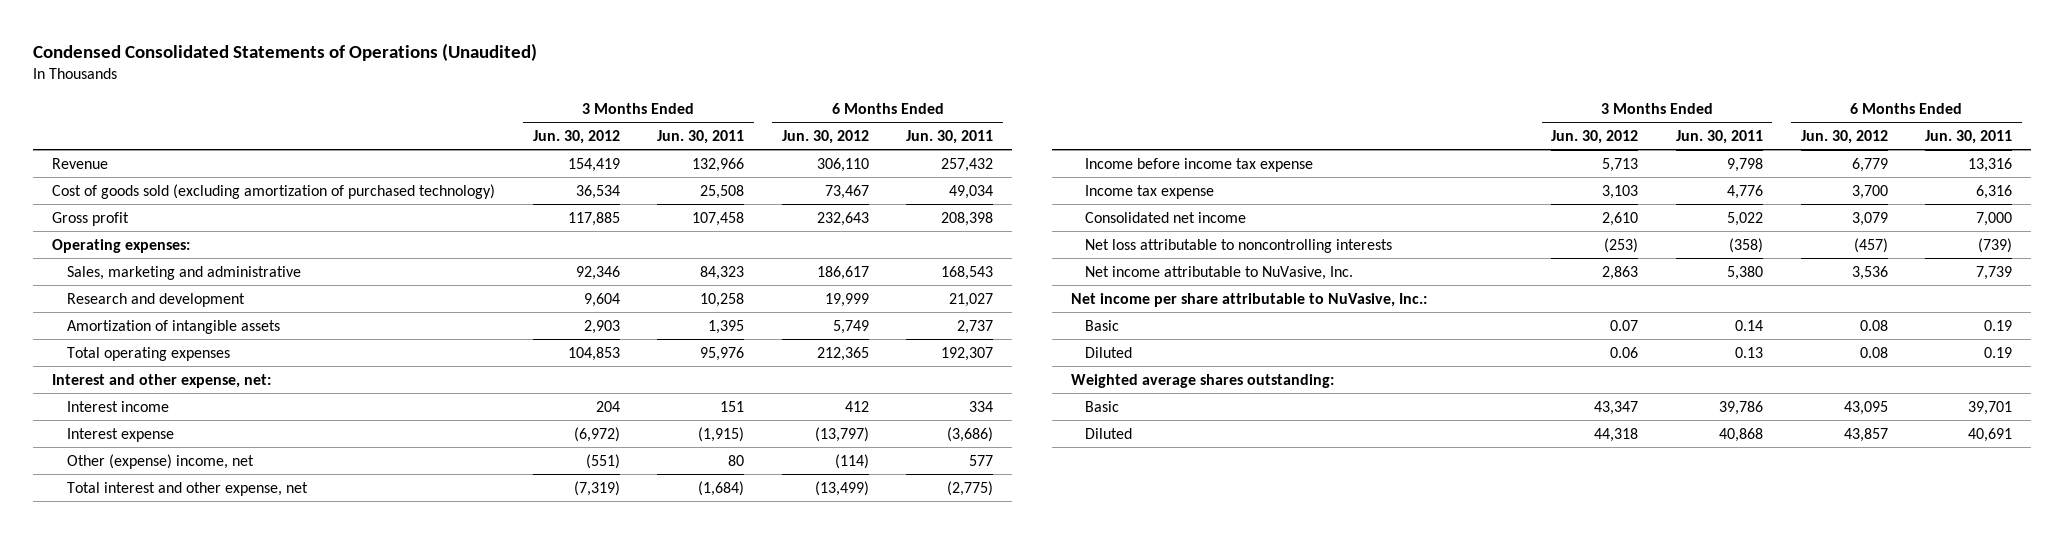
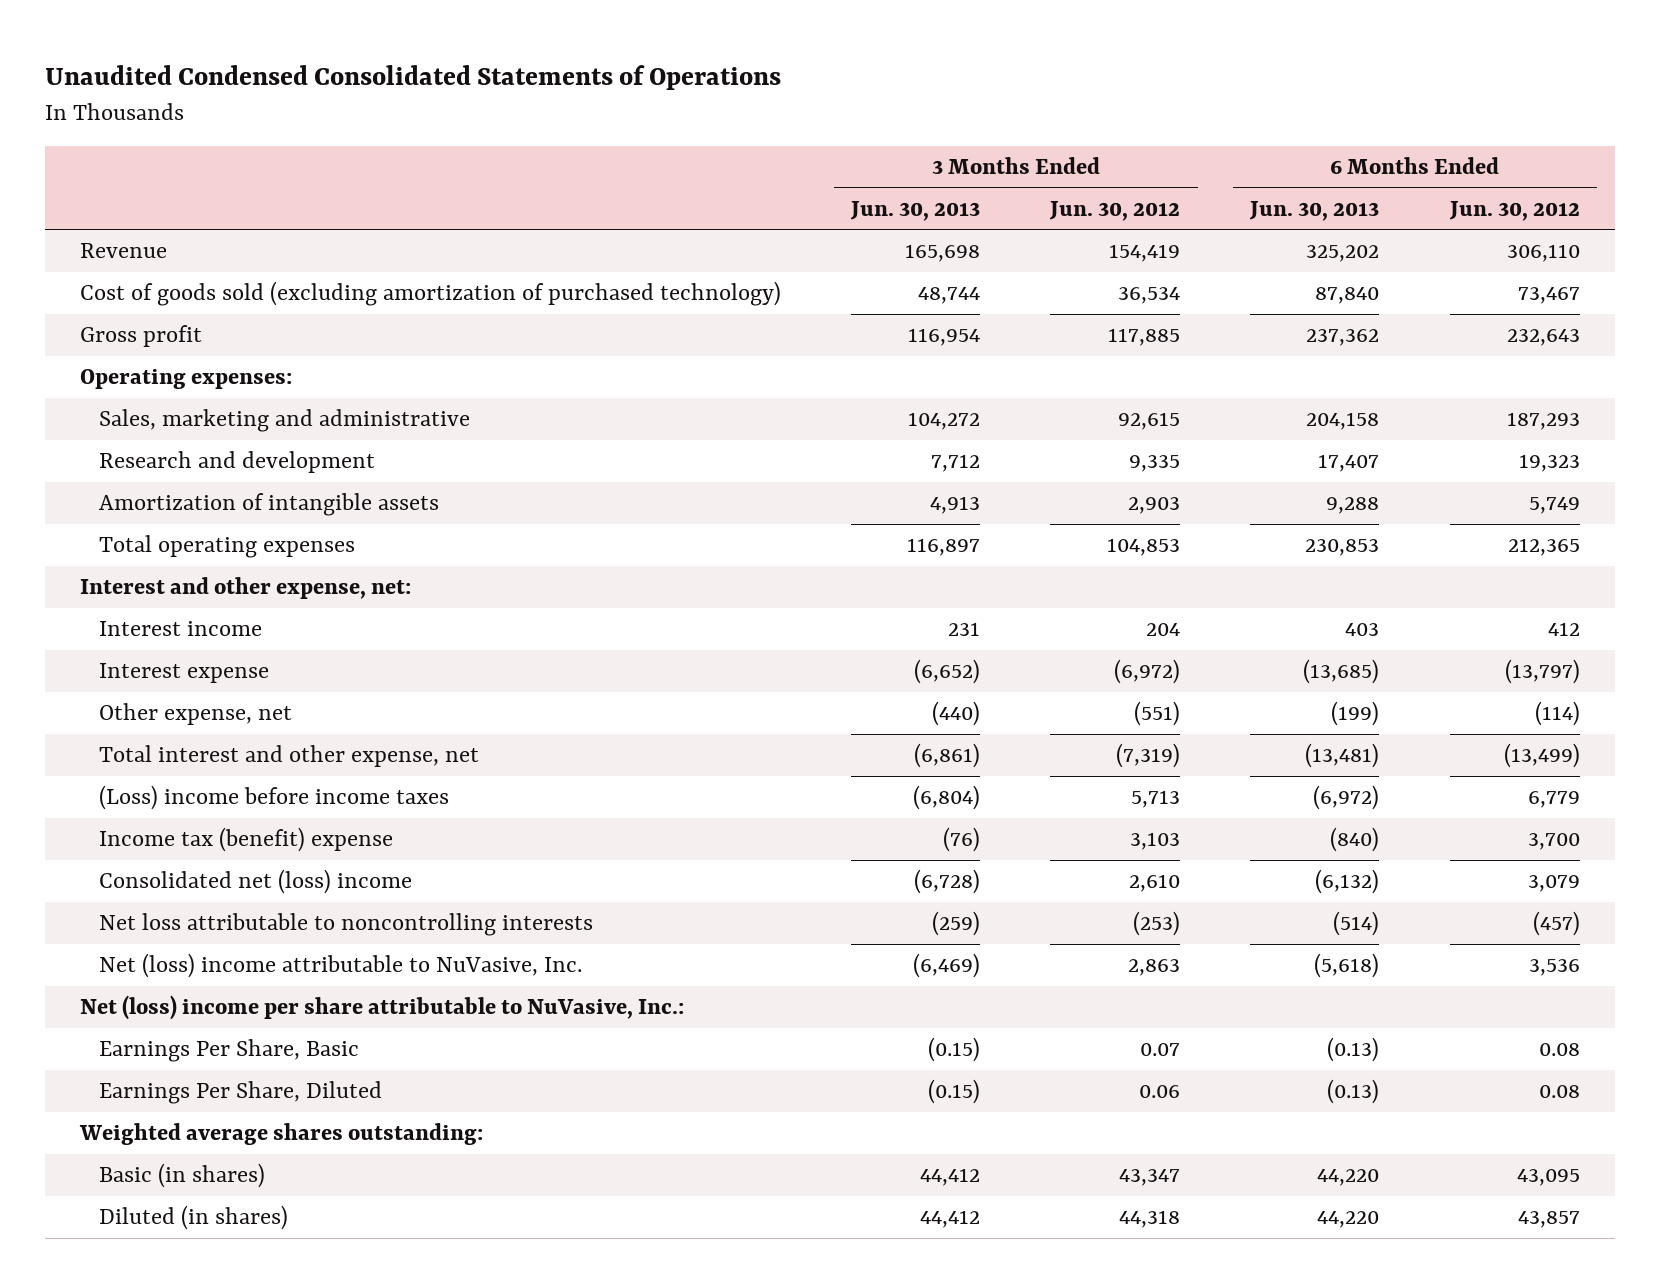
- Condensed Consolidated Statements of Operations (Unaudited)
+ Unaudited Condensed Consolidated Statements of Operations
- | 3 Months Ended Jun. 30, 2012 | 3 Months Ended Jun. 30, 2011 | 6 Months Ended Jun. 30, 2012 | 6 Months Ended Jun. 30, 2011
+ | 3 Months Ended Jun. 30, 2013 | 3 Months Ended Jun. 30, 2012 | 6 Months Ended Jun. 30, 2013 | 6 Months Ended Jun. 30, 2012
- Sales, marketing and administrative | 92,346 | 84,323 | 186,617 | 168,543
- Research and development | 9,604 | 10,258 | 19,999 | 21,027
+ Sales, marketing and administrative | 104,272 | 92,615 | 204,158 | 187,293
+ Research and development | 7,712 | 9,335 | 17,407 | 19,323
- Other (expense) income, net | (551) | 80 | (114) | 577
+ Other expense, net | (440) | (551) | (199) | (114)
- Income before income tax expense | 5,713 | 9,798 | 6,779 | 13,316
- Income tax expense | 3,103 | 4,776 | 3,700 | 6,316
- Consolidated net income | 2,610 | 5,022 | 3,079 | 7,000
+ (Loss) income before income taxes | (6,804) | 5,713 | (6,972) | 6,779
+ Income tax (benefit) expense | (76) | 3,103 | (840) | 3,700
+ Consolidated net (loss) income | (6,728) | 2,610 | (6,132) | 3,079
- Net income attributable to NuVasive, Inc. | 2,863 | 5,380 | 3,536 | 7,739
- Net income per share attributable to NuVasive, Inc.:
- Basic | 0.07 | 0.14 | 0.08 | 0.19
- Diluted | 0.06 | 0.13 | 0.08 | 0.19
+ Net (loss) income attributable to NuVasive, Inc. | (6,469) | 2,863 | (5,618) | 3,536
+ Net (loss) income per share attributable to NuVasive, Inc.:
+ Earnings Per Share, Basic | (0.15) | 0.07 | (0.13) | 0.08
+ Earnings Per Share, Diluted | (0.15) | 0.06 | (0.13) | 0.08
- Basic | 43,347 | 39,786 | 43,095 | 39,701
- Diluted | 44,318 | 40,868 | 43,857 | 40,691
+ Basic (in shares) | 44,412 | 43,347 | 44,220 | 43,095
+ Diluted (in shares) | 44,412 | 44,318 | 44,220 | 43,857

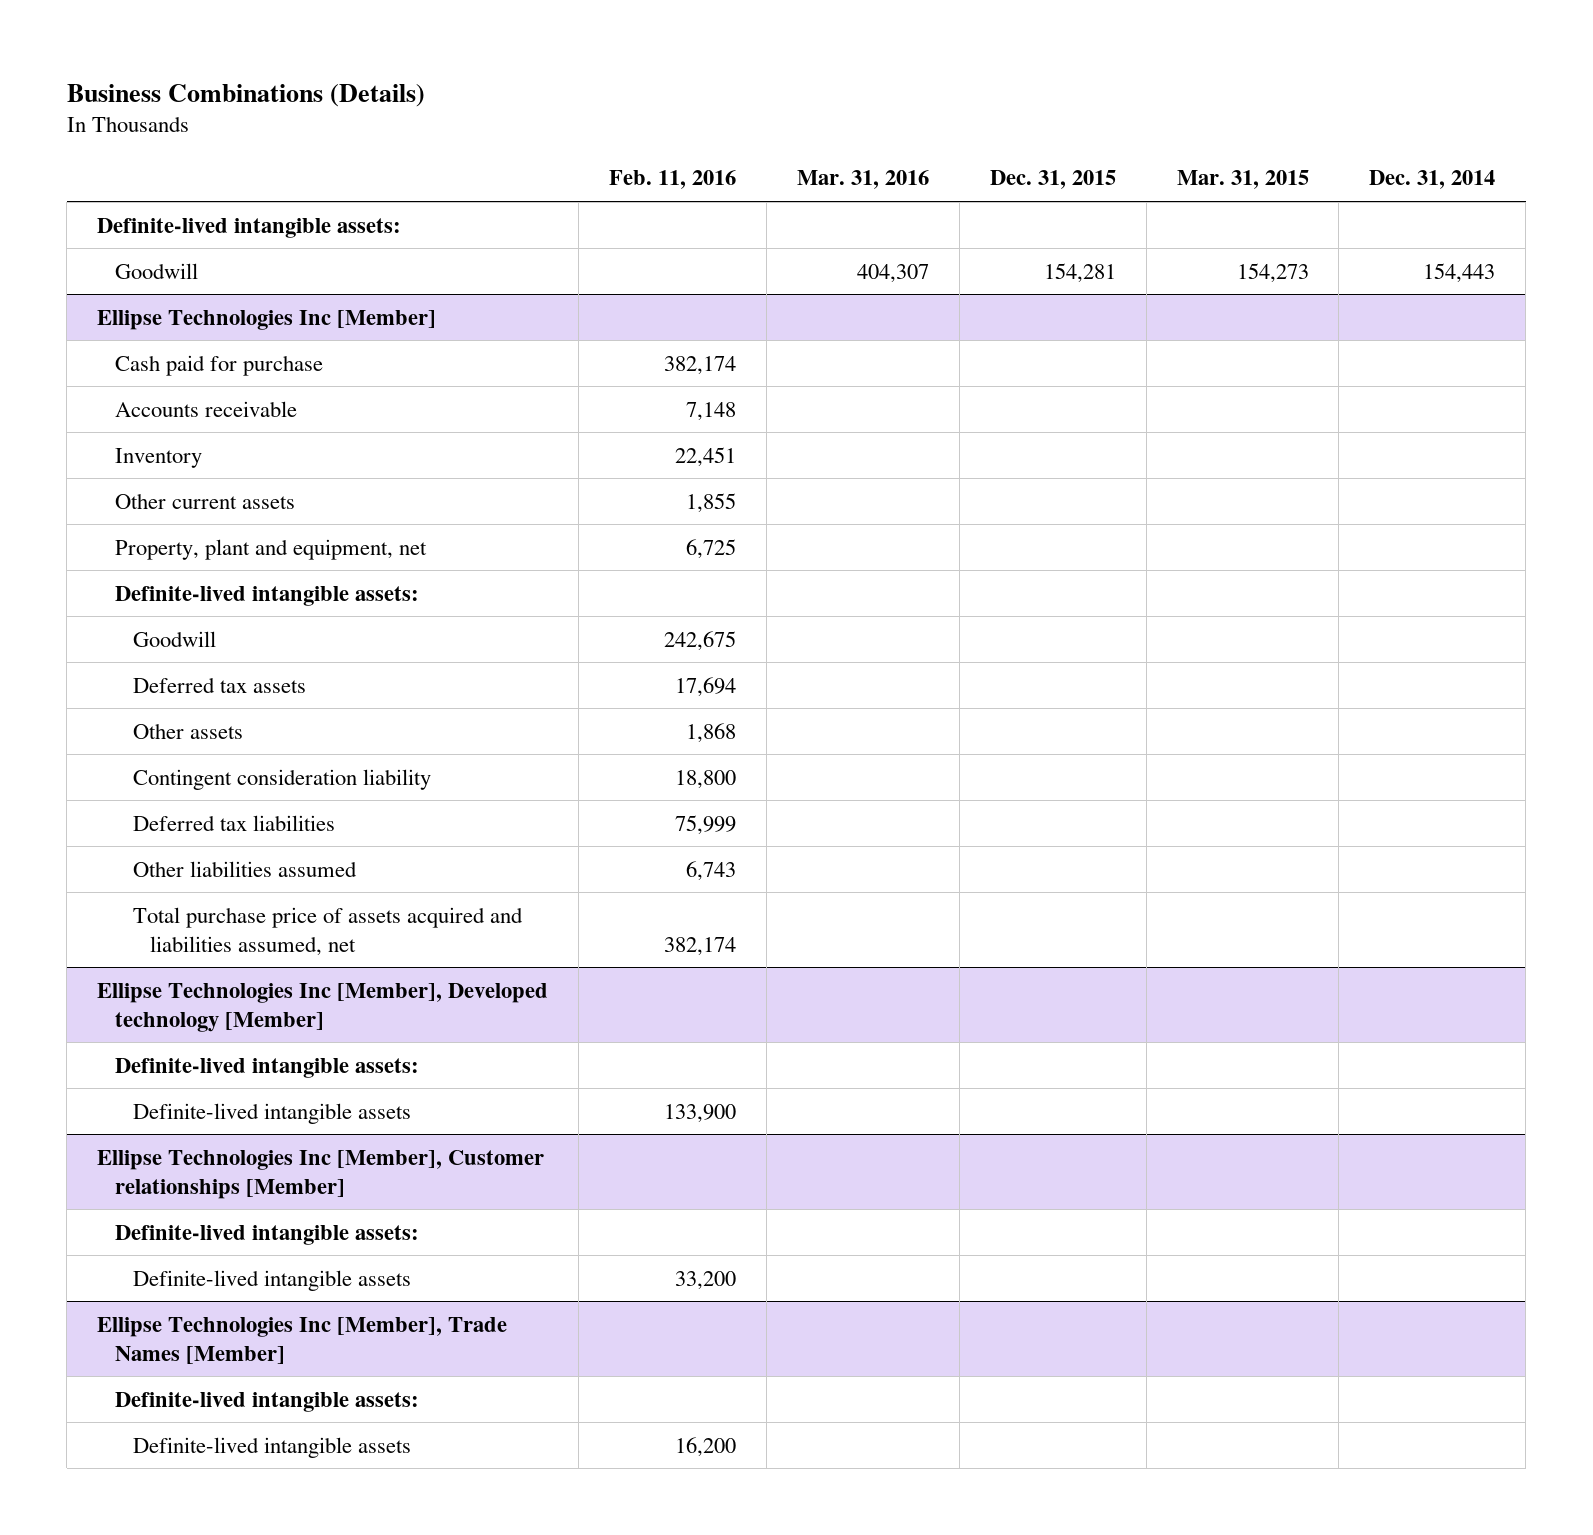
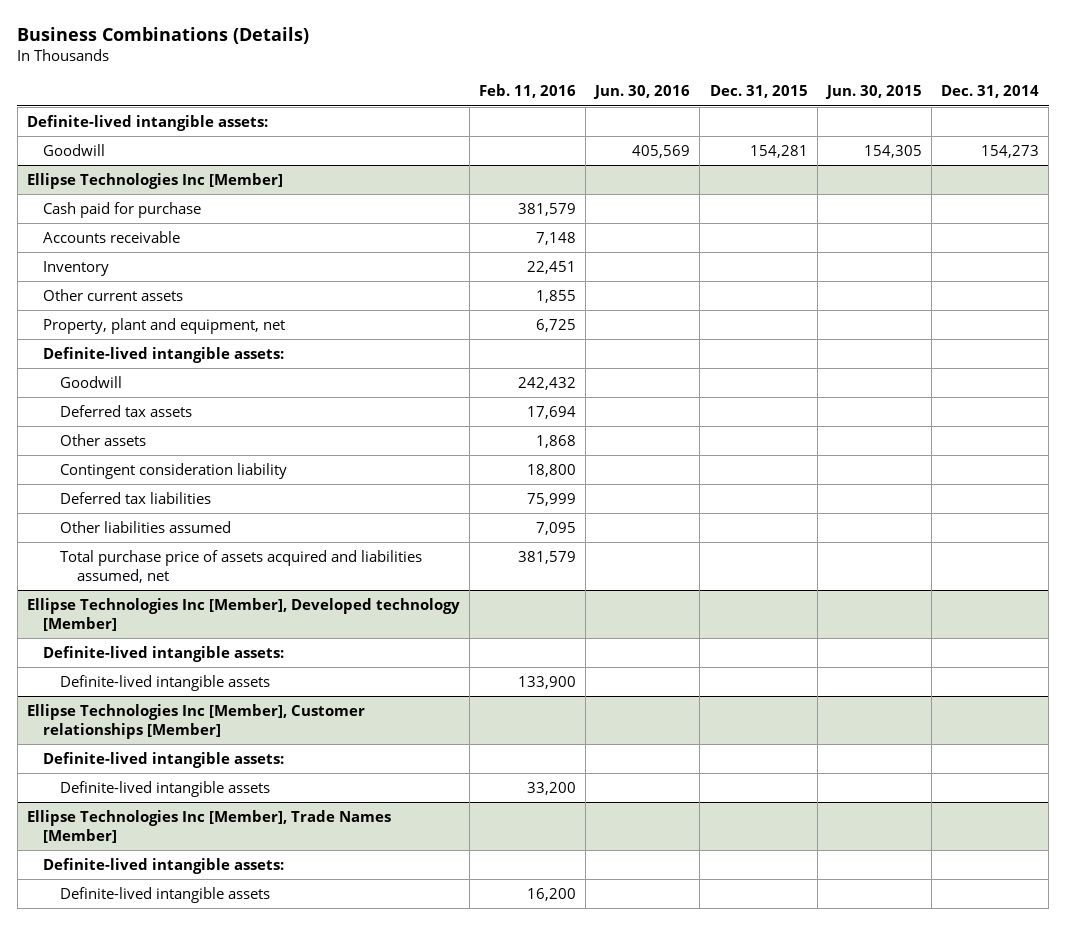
- | Feb. 11, 2016 | Mar. 31, 2016 | Dec. 31, 2015 | Mar. 31, 2015 | Dec. 31, 2014
+ | Feb. 11, 2016 | Jun. 30, 2016 | Dec. 31, 2015 | Jun. 30, 2015 | Dec. 31, 2014
- Goodwill | | 404,307 | 154,281 | 154,273 | 154,443
+ Goodwill | | 405,569 | 154,281 | 154,305 | 154,273
@ Ellipse Technologies Inc [Member]
- Cash paid for purchase | 382,174 | | | |
+ Cash paid for purchase | 381,579 | | | |
- Goodwill | 242,675 | | | |
+ Goodwill | 242,432 | | | |
- Other liabilities assumed | 6,743 | | | |
- Total purchase price of assets acquired and liabilities assumed, net | 382,174 | | | |
+ Other liabilities assumed | 7,095 | | | |
+ Total purchase price of assets acquired and liabilities assumed, net | 381,579 | | | |

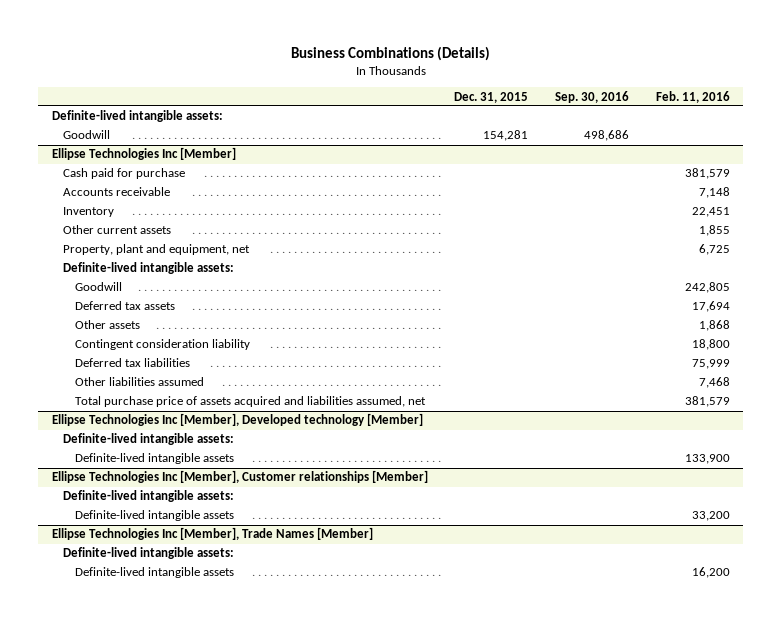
- | Feb. 11, 2016 | Jun. 30, 2016 | Dec. 31, 2015 | Jun. 30, 2015 | Dec. 31, 2014
+ | Dec. 31, 2015 | Sep. 30, 2016 | Feb. 11, 2016
@ Ellipse Technologies Inc [Member]
- Goodwill | 242,432 | | | |
+ Goodwill | | | 242,805
- Other liabilities assumed | 7,095 | | | |
+ Other liabilities assumed | | | 7,468

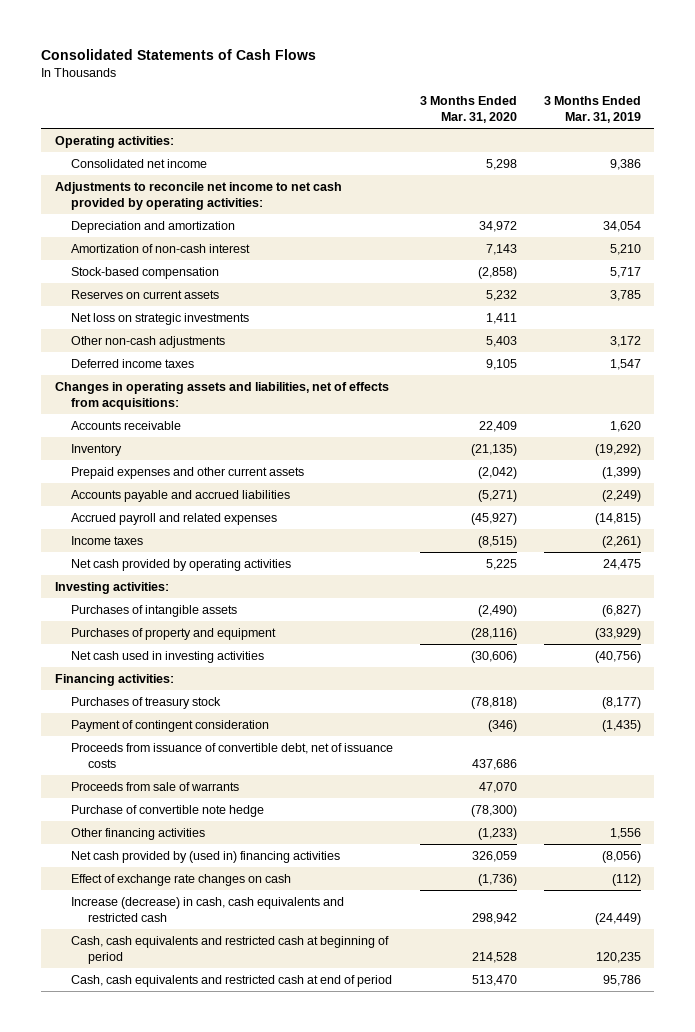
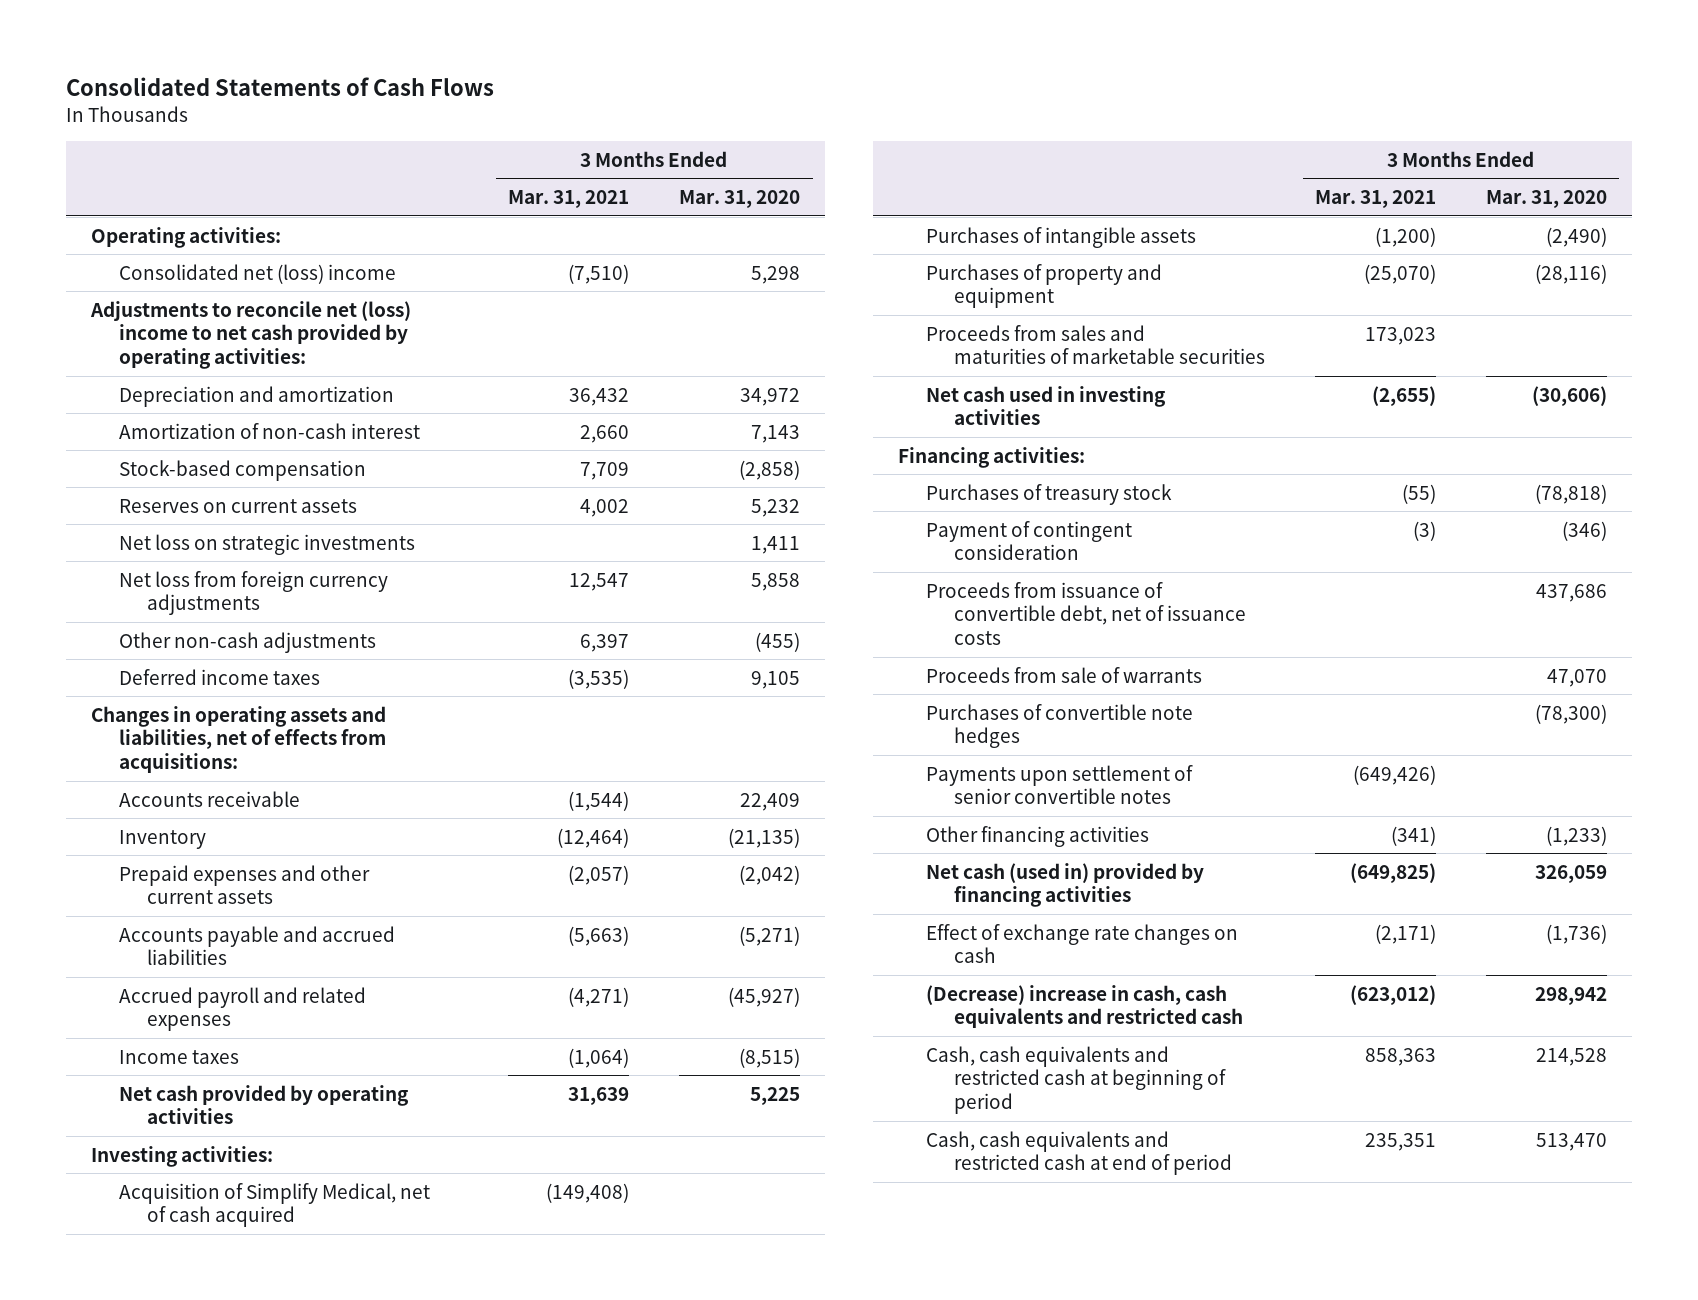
- | 3 Months Ended Mar. 31, 2020 | 3 Months Ended Mar. 31, 2019
+ | 3 Months Ended Mar. 31, 2021 | 3 Months Ended Mar. 31, 2020
- Consolidated net income | 5,298 | 9,386
- Adjustments to reconcile net income to net cash provided by operating activities:
+ Consolidated net (loss) income | (7,510) | 5,298
+ Adjustments to reconcile net (loss) income to net cash provided by operating activities:
- Other non-cash adjustments | 5,403 | 3,172
+ Net loss from foreign currency adjustments | 12,547 | 5,858
+ Other non-cash adjustments | 6,397 | (455)
+ Acquisition of Simplify Medical, net of cash acquired | (149,408) |
+ Proceeds from sales and maturities of marketable securities | 173,023 |
- Purchase of convertible note hedge | (78,300) |
+ Purchases of convertible note hedges | | (78,300)
+ Payments upon settlement of senior convertible notes | (649,426) |
- Net cash provided by (used in) financing activities | 326,059 | (8,056)
+ Net cash (used in) provided by financing activities | (649,825) | 326,059
- Increase (decrease) in cash, cash equivalents and restricted cash | 298,942 | (24,449)
+ (Decrease) increase in cash, cash equivalents and restricted cash | (623,012) | 298,942

